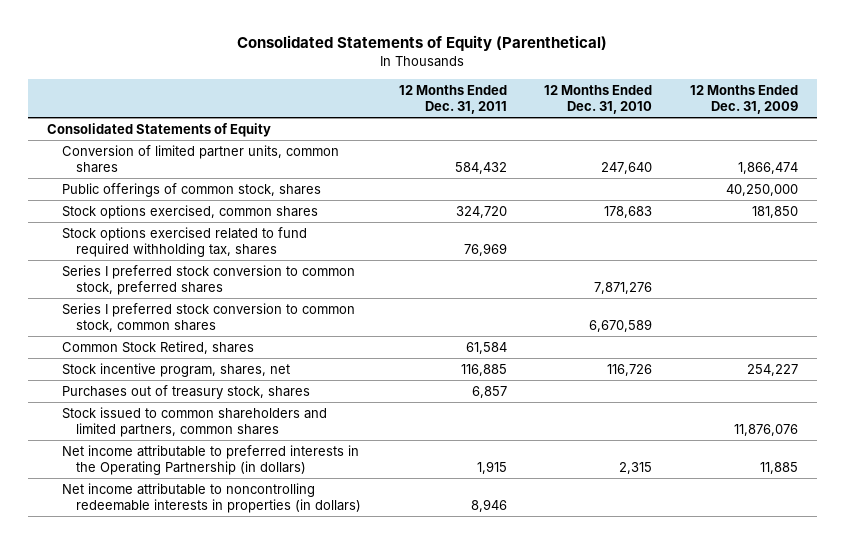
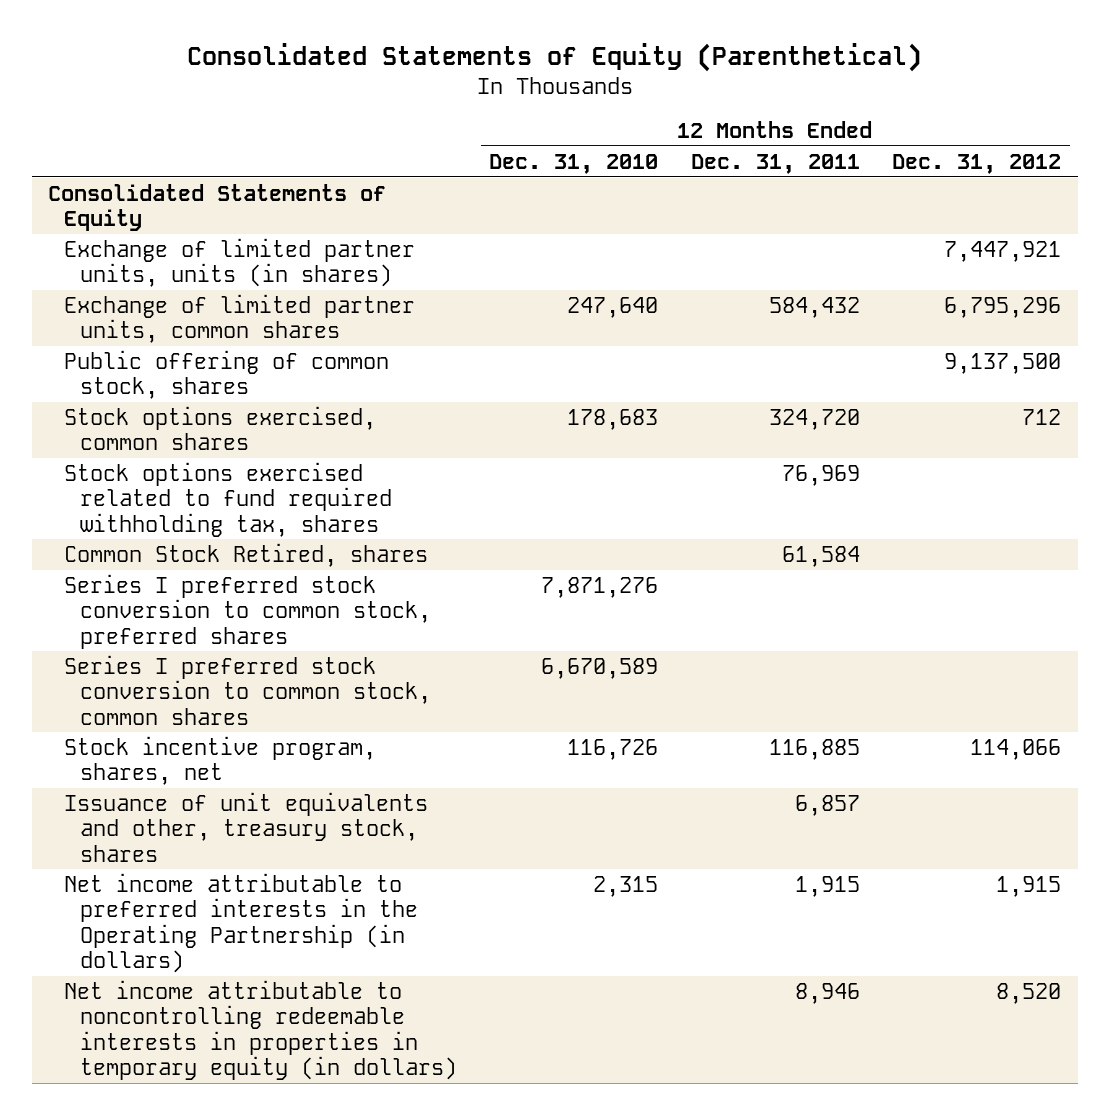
- | 12 Months Ended Dec. 31, 2011 | 12 Months Ended Dec. 31, 2010 | 12 Months Ended Dec. 31, 2009
+ | 12 Months Ended Dec. 31, 2010 | 12 Months Ended Dec. 31, 2011 | 12 Months Ended Dec. 31, 2012
- Conversion of limited partner units, common shares | 584,432 | 247,640 | 1,866,474
- Public offerings of common stock, shares | | | 40,250,000
+ Exchange of limited partner units, units (in shares) | | | 7,447,921
+ Exchange of limited partner units, common shares | 247,640 | 584,432 | 6,795,296
+ Public offering of common stock, shares | | | 9,137,500
moved up: Common Stock Retired, shares | | 61,584 |
- Purchases out of treasury stock, shares | 6,857 | |
- Stock issued to common shareholders and limited partners, common shares | | | 11,876,076
+ Issuance of unit equivalents and other, treasury stock, shares | | 6,857 |
- Net income attributable to noncontrolling redeemable interests in properties (in dollars) | 8,946 | |
+ Net income attributable to noncontrolling redeemable interests in properties in temporary equity (in dollars) | | 8,946 | 8,520

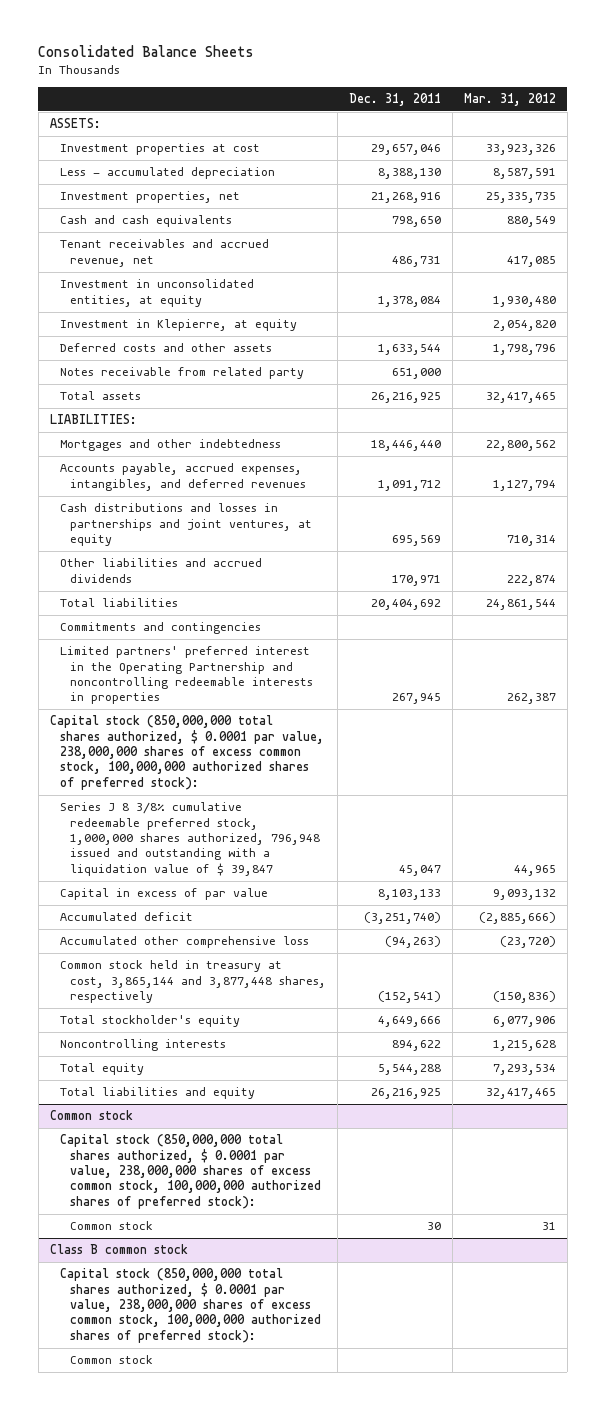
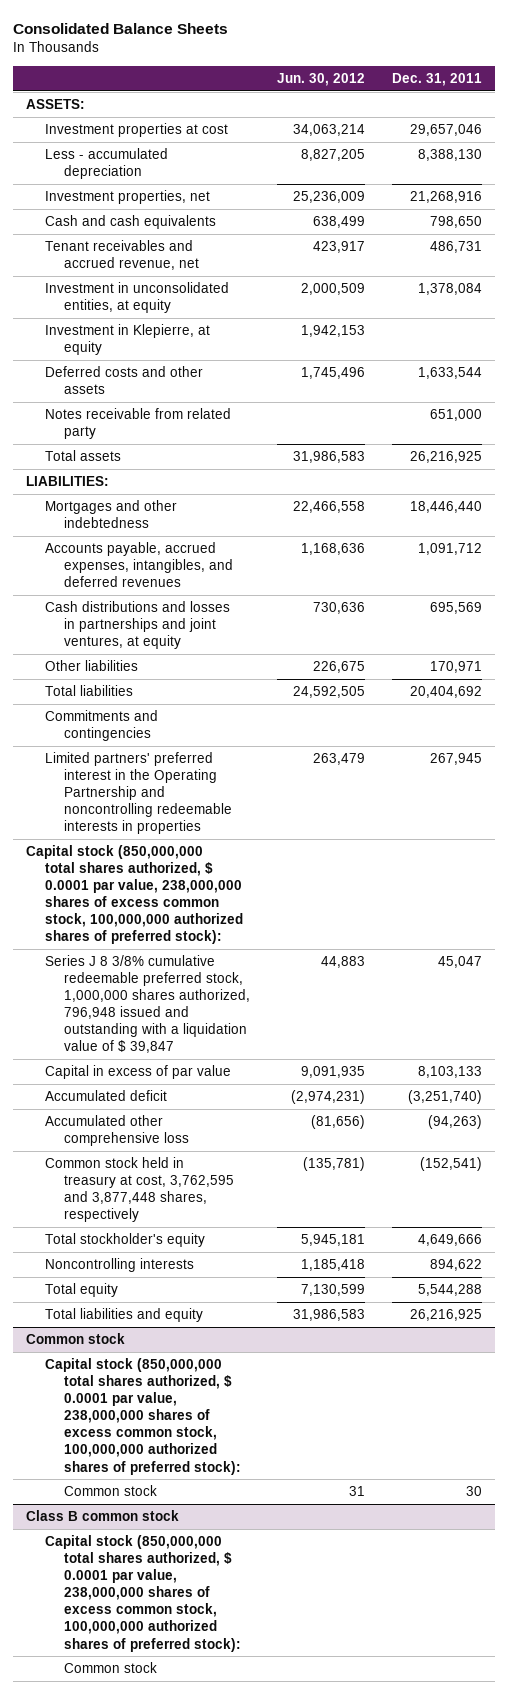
- | Dec. 31, 2011 | Mar. 31, 2012
+ | Jun. 30, 2012 | Dec. 31, 2011
- Other liabilities and accrued dividends | 170,971 | 222,874
+ Other liabilities | 226,675 | 170,971
- Common stock held in treasury at cost, 3,865,144 and 3,877,448 shares, respectively | (152,541) | (150,836)
+ Common stock held in treasury at cost, 3,762,595 and 3,877,448 shares, respectively | (135,781) | (152,541)

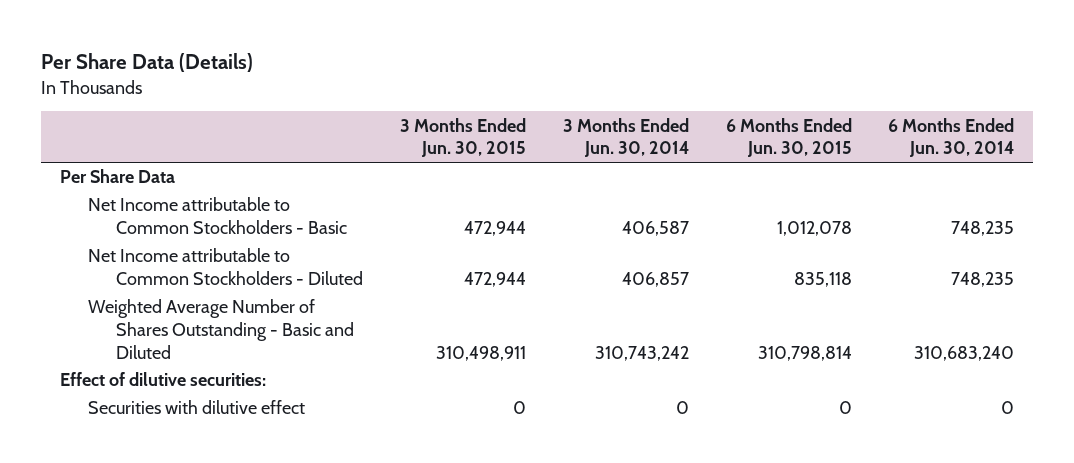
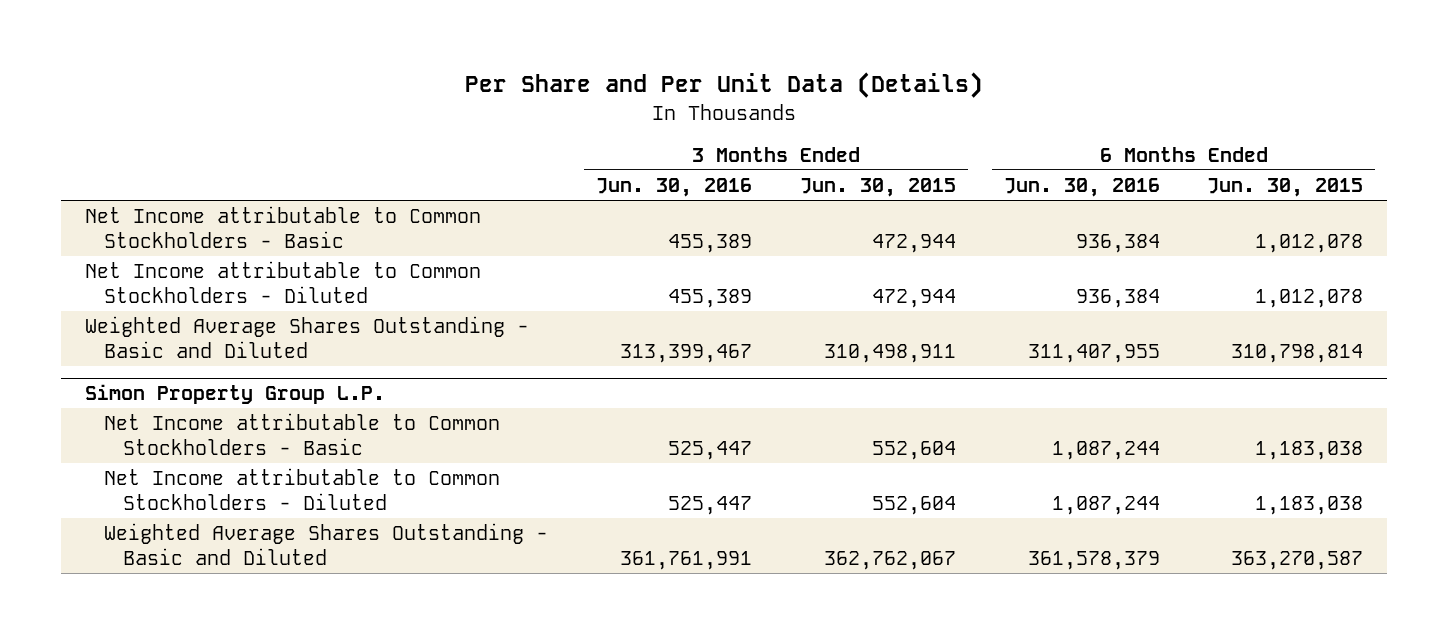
- Per Share Data (Details)
+ Per Share and Per Unit Data (Details)
- | 3 Months Ended Jun. 30, 2015 | 3 Months Ended Jun. 30, 2014 | 6 Months Ended Jun. 30, 2015 | 6 Months Ended Jun. 30, 2014
+ | 3 Months Ended Jun. 30, 2016 | 3 Months Ended Jun. 30, 2015 | 6 Months Ended Jun. 30, 2016 | 6 Months Ended Jun. 30, 2015
- Per Share Data
- Net Income attributable to Common Stockholders - Diluted | 472,944 | 406,857 | 835,118 | 748,235
- Weighted Average Number of Shares Outstanding - Basic and Diluted | 310,498,911 | 310,743,242 | 310,798,814 | 310,683,240
- Effect of dilutive securities:
- Securities with dilutive effect | 0 | 0 | 0 | 0
+ Net Income attributable to Common Stockholders - Diluted | 455,389 | 472,944 | 936,384 | 1,012,078
+ Weighted Average Shares Outstanding - Basic and Diluted | 313,399,467 | 310,498,911 | 311,407,955 | 310,798,814
+ Simon Property Group L.P.
+ Net Income attributable to Common Stockholders - Basic | 525,447 | 552,604 | 1,087,244 | 1,183,038
+ Net Income attributable to Common Stockholders - Diluted | 525,447 | 552,604 | 1,087,244 | 1,183,038
+ Weighted Average Shares Outstanding - Basic and Diluted | 361,761,991 | 362,762,067 | 361,578,379 | 363,270,587

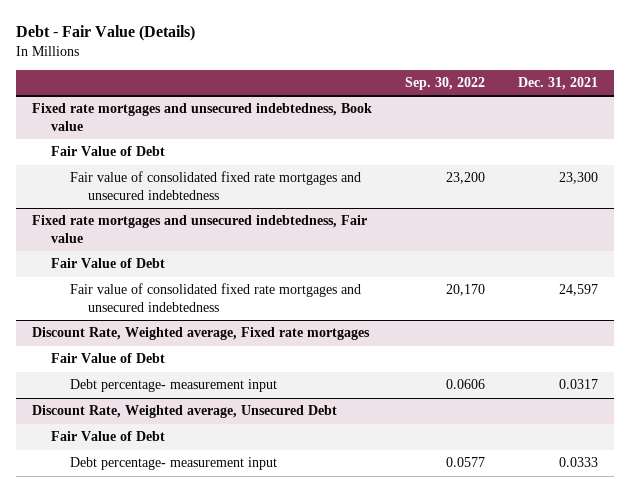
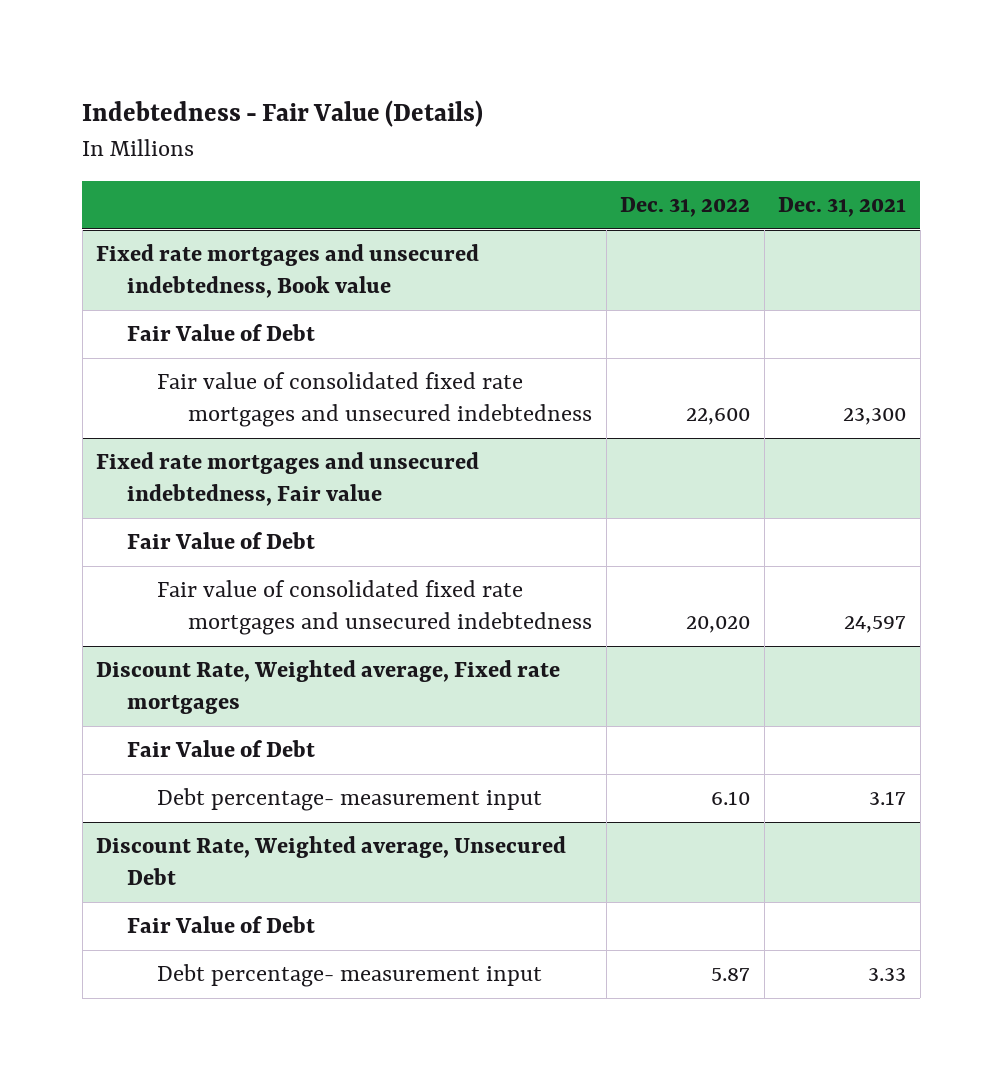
- Debt - Fair Value (Details)
+ Indebtedness - Fair Value (Details)
- | Sep. 30, 2022 | Dec. 31, 2021
+ | Dec. 31, 2022 | Dec. 31, 2021
@ Discount Rate, Weighted average, Fixed rate mortgages
- Debt percentage- measurement input | 0.0606 | 0.0317
+ Debt percentage- measurement input | 6.10 | 3.17
@ Discount Rate, Weighted average, Unsecured Debt
- Debt percentage- measurement input | 0.0577 | 0.0333
+ Debt percentage- measurement input | 5.87 | 3.33

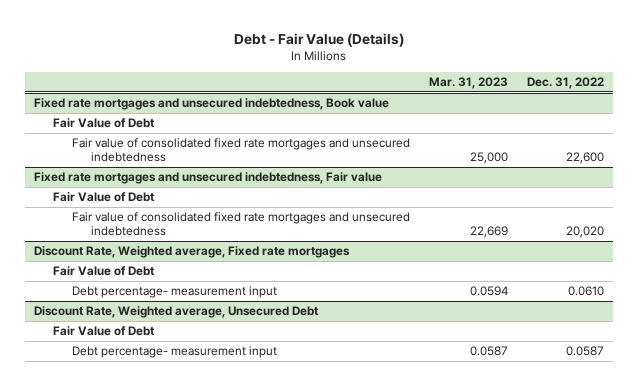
- Indebtedness - Fair Value (Details)
+ Debt - Fair Value (Details)
- | Dec. 31, 2022 | Dec. 31, 2021
+ | Mar. 31, 2023 | Dec. 31, 2022
@ Discount Rate, Weighted average, Fixed rate mortgages
- Debt percentage- measurement input | 6.10 | 3.17
+ Debt percentage- measurement input | 0.0594 | 0.0610
@ Discount Rate, Weighted average, Unsecured Debt
- Debt percentage- measurement input | 5.87 | 3.33
+ Debt percentage- measurement input | 0.0587 | 0.0587

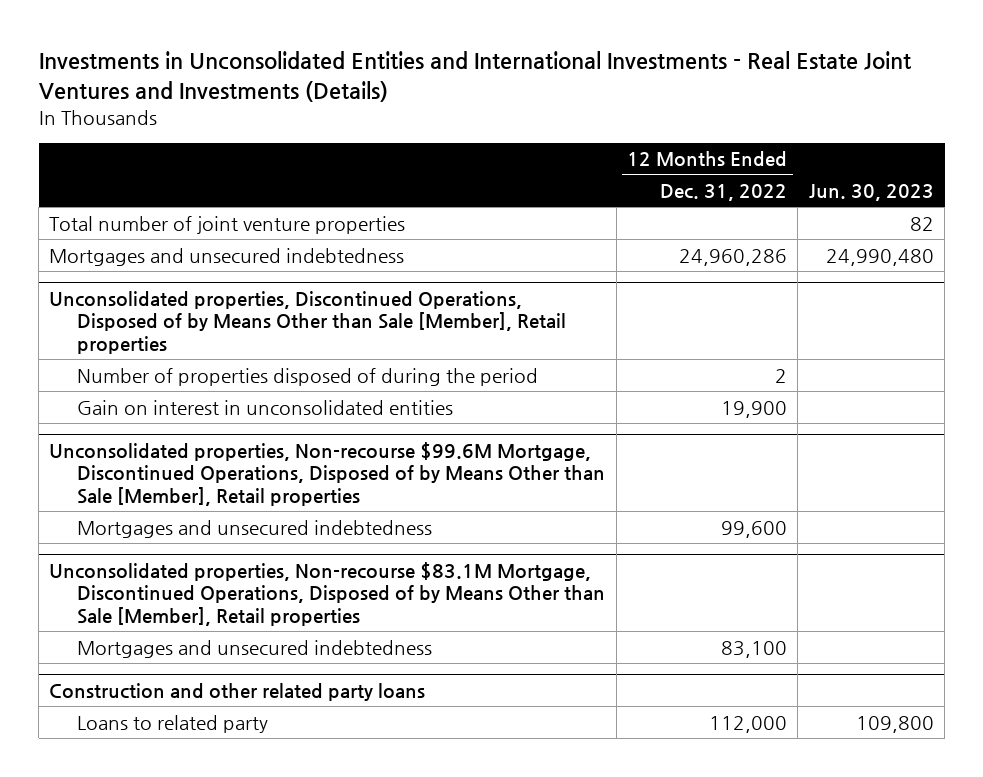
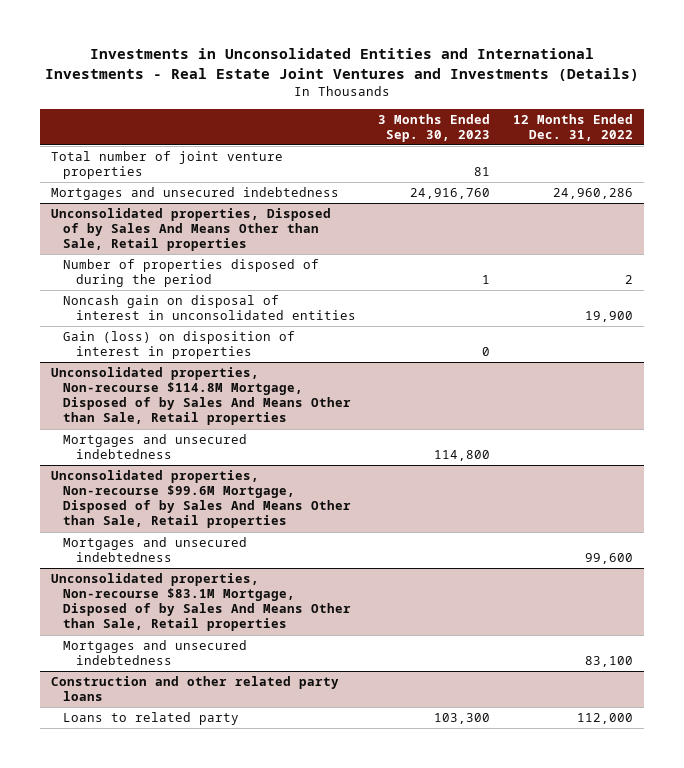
- | 12 Months Ended Dec. 31, 2022 | Jun. 30, 2023
+ | 3 Months Ended Sep. 30, 2023 | 12 Months Ended Dec. 31, 2022
- Unconsolidated properties, Discontinued Operations, Disposed of by Means Other than Sale [Member], Retail properties
+ Unconsolidated properties, Disposed of by Sales And Means Other than Sale, Retail properties
- Gain on interest in unconsolidated entities | 19,900 |
- Unconsolidated properties, Non-recourse $99.6M Mortgage, Discontinued Operations, Disposed of by Means Other than Sale [Member], Retail properties
+ Noncash gain on disposal of interest in unconsolidated entities | | 19,900
+ Gain (loss) on disposition of interest in properties | 0 |
+ Unconsolidated properties, Non-recourse $114.8M Mortgage, Disposed of by Sales And Means Other than Sale, Retail properties
+ Mortgages and unsecured indebtedness | 114,800 |
+ Unconsolidated properties, Non-recourse $99.6M Mortgage, Disposed of by Sales And Means Other than Sale, Retail properties
- Unconsolidated properties, Non-recourse $83.1M Mortgage, Discontinued Operations, Disposed of by Means Other than Sale [Member], Retail properties
+ Unconsolidated properties, Non-recourse $83.1M Mortgage, Disposed of by Sales And Means Other than Sale, Retail properties

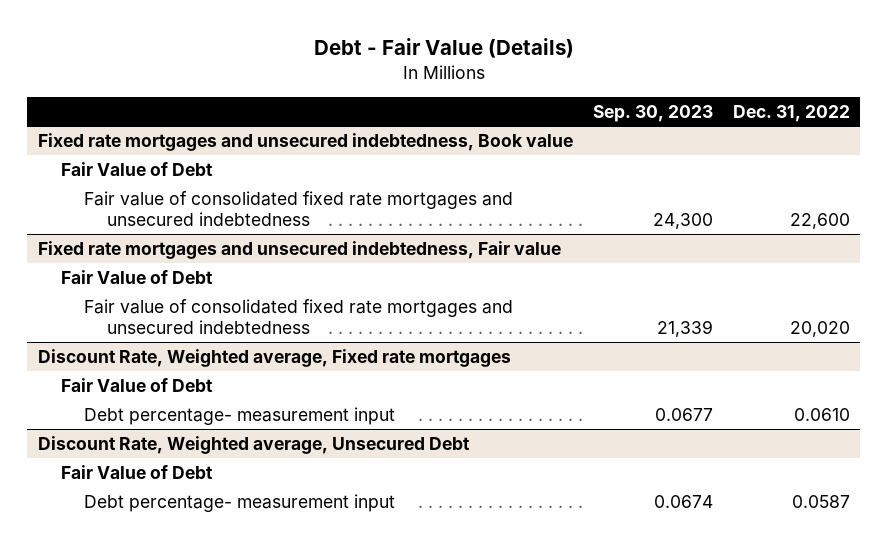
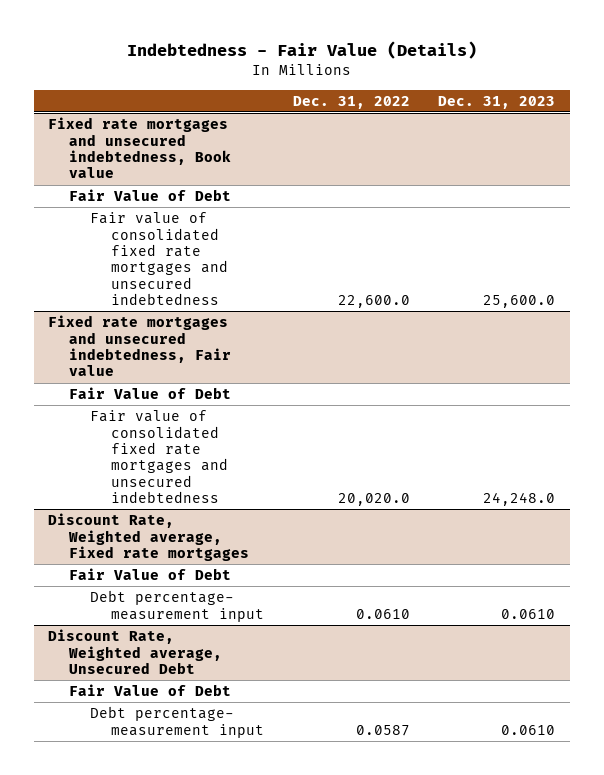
- Debt - Fair Value (Details)
+ Indebtedness - Fair Value (Details)
- | Sep. 30, 2023 | Dec. 31, 2022
+ | Dec. 31, 2022 | Dec. 31, 2023
@ Fixed rate mortgages and unsecured indebtedness, Book value
- Fair value of consolidated fixed rate mortgages and unsecured indebtedness | 24,300 | 22,600
+ Fair value of consolidated fixed rate mortgages and unsecured indebtedness | 22,600.0 | 25,600.0
@ Fixed rate mortgages and unsecured indebtedness, Fair value
- Fair value of consolidated fixed rate mortgages and unsecured indebtedness | 21,339 | 20,020
+ Fair value of consolidated fixed rate mortgages and unsecured indebtedness | 20,020.0 | 24,248.0

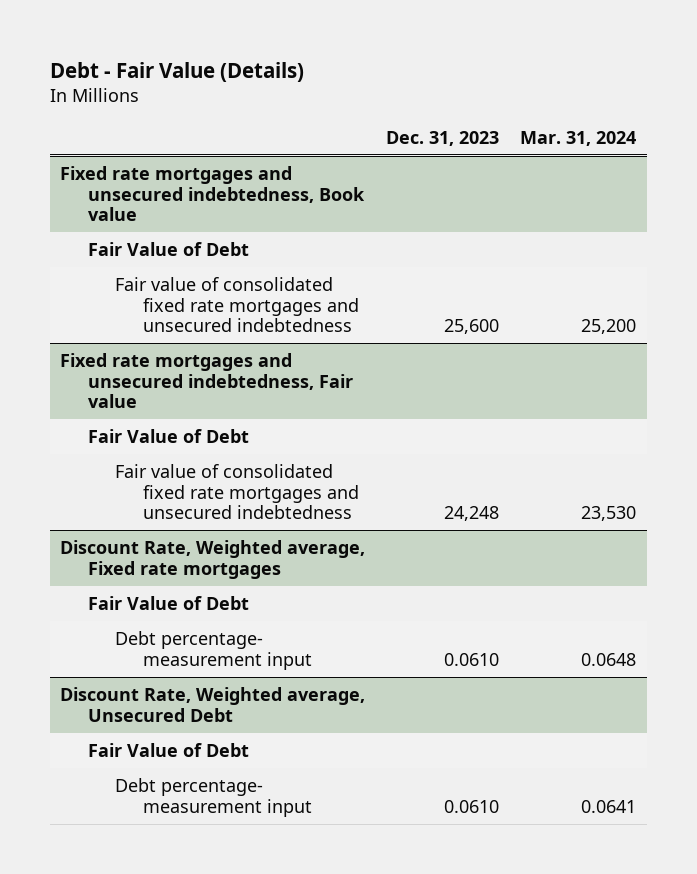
- Indebtedness - Fair Value (Details)
+ Debt - Fair Value (Details)
- | Dec. 31, 2022 | Dec. 31, 2023
+ | Dec. 31, 2023 | Mar. 31, 2024
@ Fixed rate mortgages and unsecured indebtedness, Book value
- Fair value of consolidated fixed rate mortgages and unsecured indebtedness | 22,600.0 | 25,600.0
+ Fair value of consolidated fixed rate mortgages and unsecured indebtedness | 25,600 | 25,200
@ Fixed rate mortgages and unsecured indebtedness, Fair value
- Fair value of consolidated fixed rate mortgages and unsecured indebtedness | 20,020.0 | 24,248.0
+ Fair value of consolidated fixed rate mortgages and unsecured indebtedness | 24,248 | 23,530

